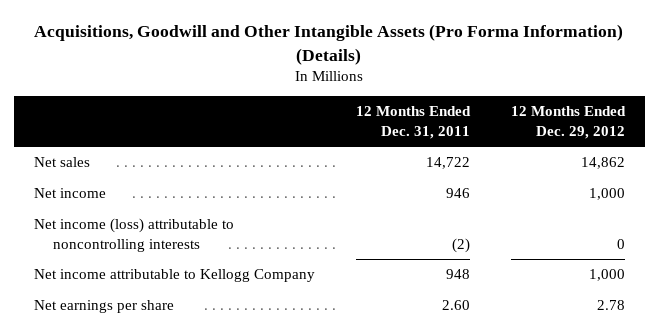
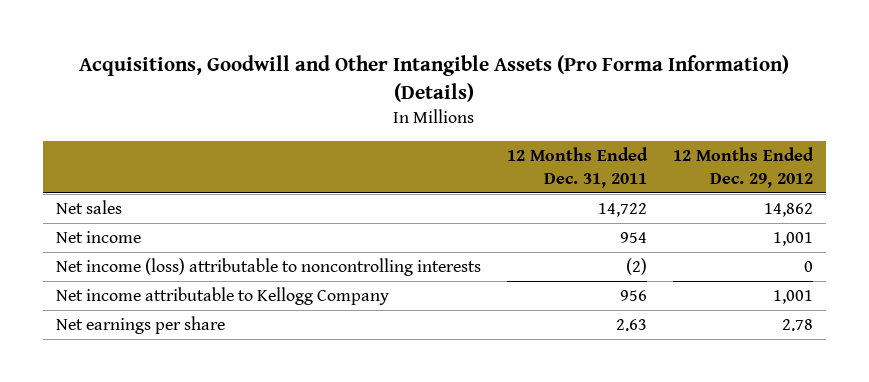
- Net income | 946 | 1,000
+ Net income | 954 | 1,001
- Net income attributable to Kellogg Company | 948 | 1,000
- Net earnings per share | 2.60 | 2.78
+ Net income attributable to Kellogg Company | 956 | 1,001
+ Net earnings per share | 2.63 | 2.78

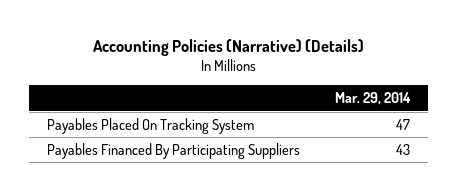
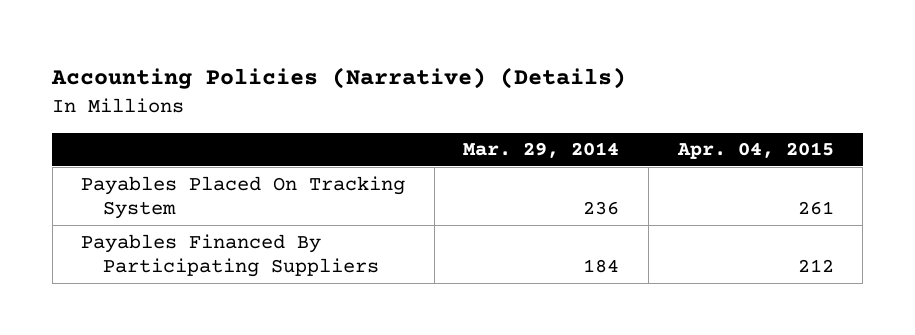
- | Mar. 29, 2014
+ | Mar. 29, 2014 | Apr. 04, 2015
- Payables Placed On Tracking System | 47
- Payables Financed By Participating Suppliers | 43
+ Payables Placed On Tracking System | 236 | 261
+ Payables Financed By Participating Suppliers | 184 | 212

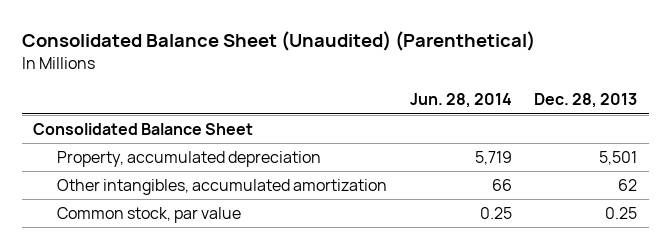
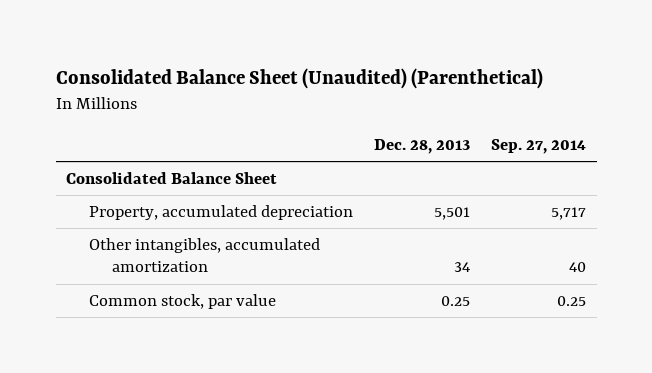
- | Jun. 28, 2014 | Dec. 28, 2013
+ | Dec. 28, 2013 | Sep. 27, 2014
- Other intangibles, accumulated amortization | 66 | 62
+ Other intangibles, accumulated amortization | 34 | 40

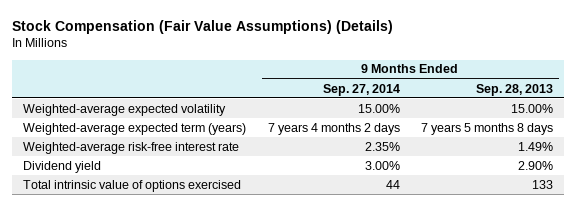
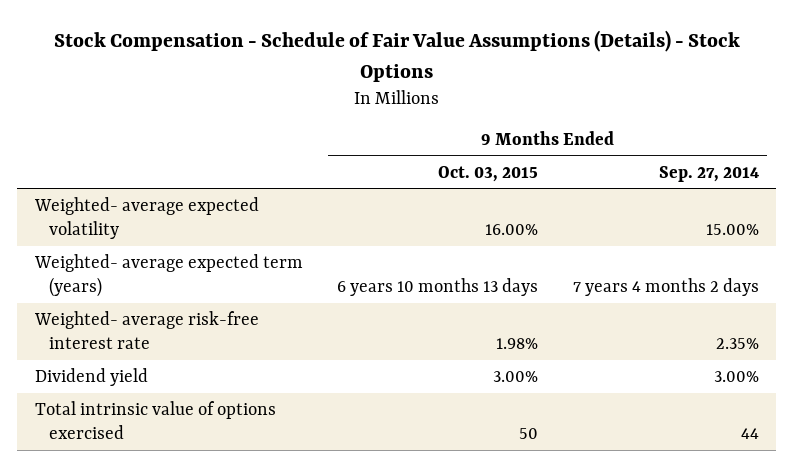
- Stock Compensation (Fair Value Assumptions) (Details)
+ Stock Compensation - Schedule of Fair Value Assumptions (Details) - Stock Options
- | 9 Months Ended Sep. 27, 2014 | 9 Months Ended Sep. 28, 2013
+ | 9 Months Ended Oct. 03, 2015 | 9 Months Ended Sep. 27, 2014
- Weighted-average expected volatility | 15.00% | 15.00%
- Weighted-average expected term (years) | 7 years 4 months 2 days | 7 years 5 months 8 days
- Weighted-average risk-free interest rate | 2.35% | 1.49%
+ Weighted- average expected volatility | 16.00% | 15.00%
+ Weighted- average expected term (years) | 6 years 10 months 13 days | 7 years 4 months 2 days
+ Weighted- average risk-free interest rate | 1.98% | 2.35%

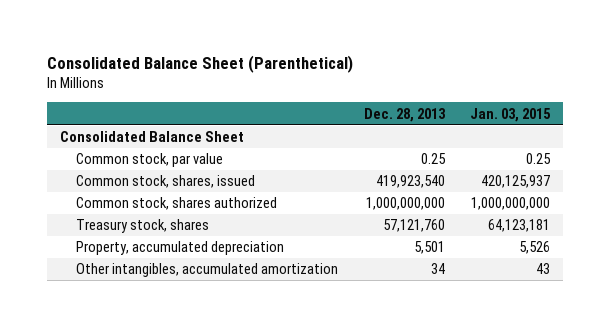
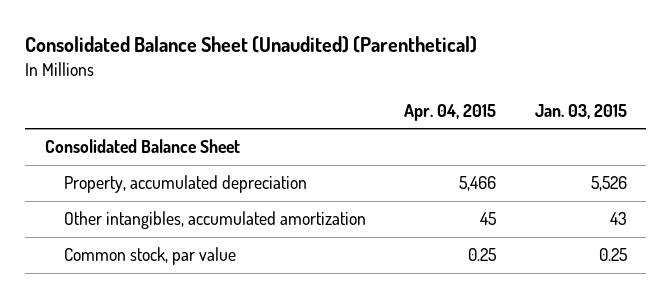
- Consolidated Balance Sheet (Parenthetical)
+ Consolidated Balance Sheet (Unaudited) (Parenthetical)
- | Dec. 28, 2013 | Jan. 03, 2015
+ | Apr. 04, 2015 | Jan. 03, 2015
- Common stock, shares, issued | 419,923,540 | 420,125,937
- Common stock, shares authorized | 1,000,000,000 | 1,000,000,000
- Treasury stock, shares | 57,121,760 | 64,123,181
moved down: Common stock, par value | 0.25 | 0.25

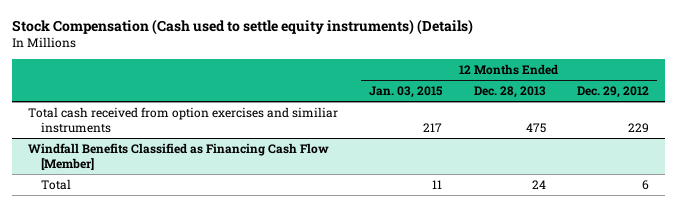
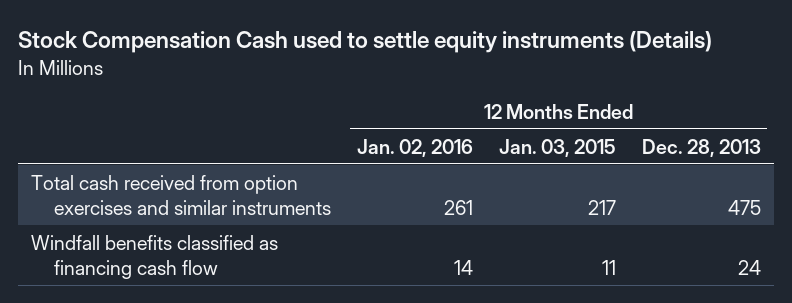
- Stock Compensation (Cash used to settle equity instruments) (Details)
+ Stock Compensation Cash used to settle equity instruments (Details)
- | 12 Months Ended Jan. 03, 2015 | 12 Months Ended Dec. 28, 2013 | 12 Months Ended Dec. 29, 2012
+ | 12 Months Ended Jan. 02, 2016 | 12 Months Ended Jan. 03, 2015 | 12 Months Ended Dec. 28, 2013
- Total cash received from option exercises and similiar instruments | 217 | 475 | 229
- Windfall Benefits Classified as Financing Cash Flow [Member]
- Total | 11 | 24 | 6
+ Total cash received from option exercises and similar instruments | 261 | 217 | 475
+ Windfall benefits classified as financing cash flow | 14 | 11 | 24

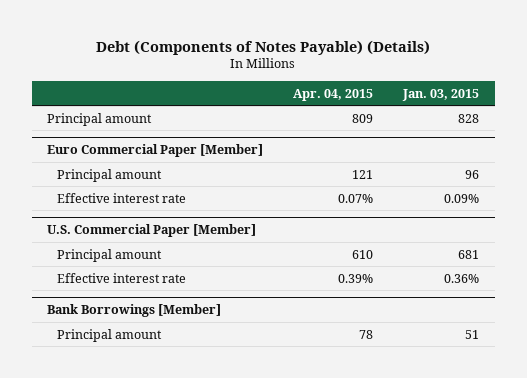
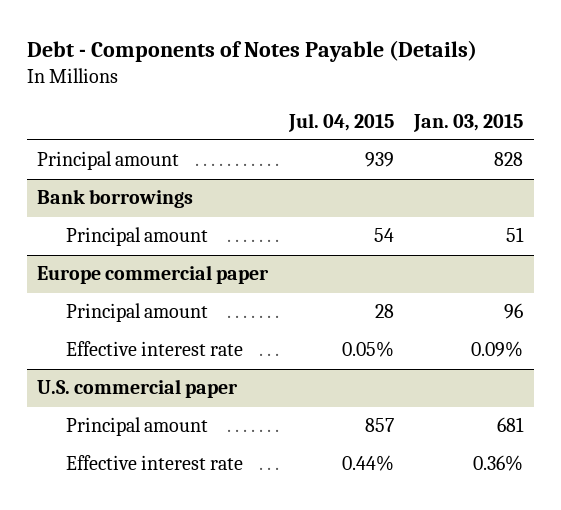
- Debt (Components of Notes Payable) (Details)
+ Debt - Components of Notes Payable (Details)
- | Apr. 04, 2015 | Jan. 03, 2015
+ | Jul. 04, 2015 | Jan. 03, 2015
- Euro Commercial Paper [Member]
+ Bank borrowings
+ Principal amount | 54 | 51
+ Europe commercial paper
- U.S. Commercial Paper [Member]
+ U.S. commercial paper
- Bank Borrowings [Member]
- Principal amount | 78 | 51

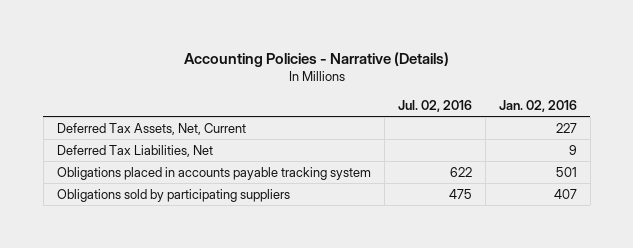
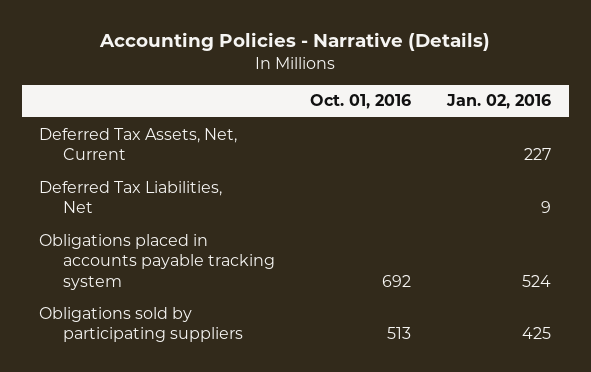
- | Jul. 02, 2016 | Jan. 02, 2016
+ | Oct. 01, 2016 | Jan. 02, 2016
- Obligations placed in accounts payable tracking system | 622 | 501
- Obligations sold by participating suppliers | 475 | 407
+ Obligations placed in accounts payable tracking system | 692 | 524
+ Obligations sold by participating suppliers | 513 | 425

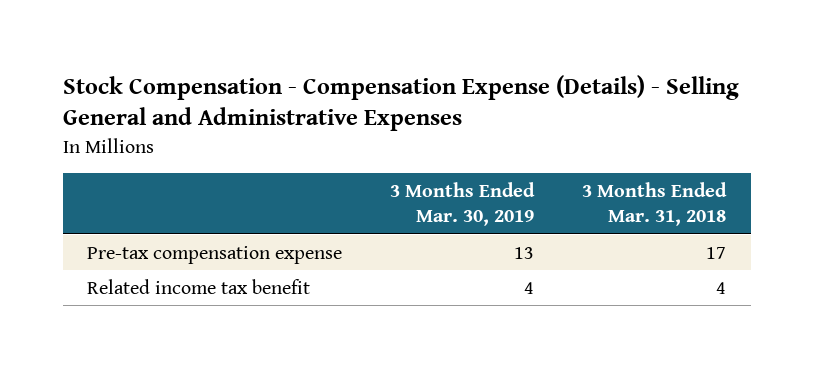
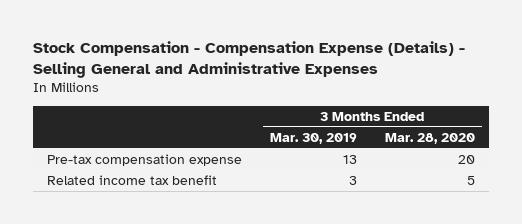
- | 3 Months Ended Mar. 30, 2019 | 3 Months Ended Mar. 31, 2018
+ | 3 Months Ended Mar. 30, 2019 | 3 Months Ended Mar. 28, 2020
- Related income tax benefit | 4 | 4
+ Related income tax benefit | 3 | 5

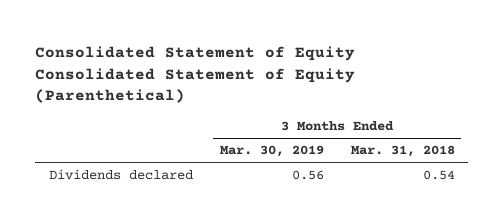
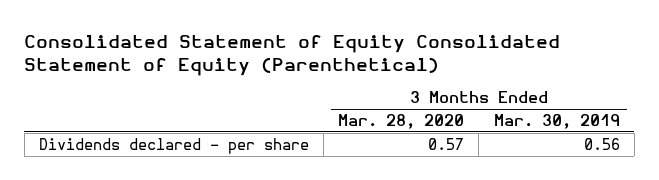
- | 3 Months Ended Mar. 30, 2019 | 3 Months Ended Mar. 31, 2018
+ | 3 Months Ended Mar. 28, 2020 | 3 Months Ended Mar. 30, 2019
- Dividends declared | 0.56 | 0.54
+ Dividends declared - per share | 0.57 | 0.56

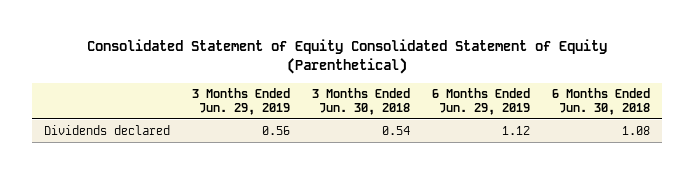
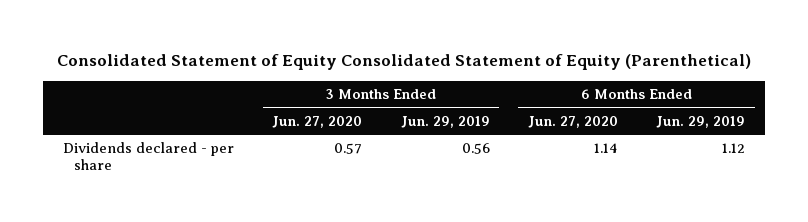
- | 3 Months Ended Jun. 29, 2019 | 3 Months Ended Jun. 30, 2018 | 6 Months Ended Jun. 29, 2019 | 6 Months Ended Jun. 30, 2018
+ | 3 Months Ended Jun. 27, 2020 | 3 Months Ended Jun. 29, 2019 | 6 Months Ended Jun. 27, 2020 | 6 Months Ended Jun. 29, 2019
- Dividends declared | 0.56 | 0.54 | 1.12 | 1.08
+ Dividends declared - per share | 0.57 | 0.56 | 1.14 | 1.12

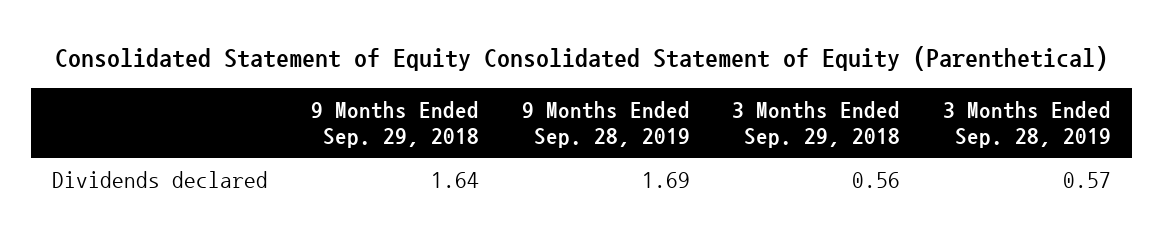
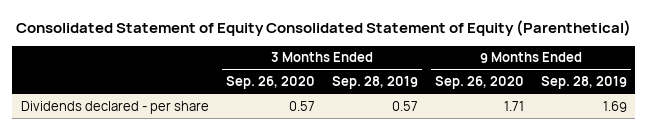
- | 9 Months Ended Sep. 29, 2018 | 9 Months Ended Sep. 28, 2019 | 3 Months Ended Sep. 29, 2018 | 3 Months Ended Sep. 28, 2019
+ | 3 Months Ended Sep. 26, 2020 | 3 Months Ended Sep. 28, 2019 | 9 Months Ended Sep. 26, 2020 | 9 Months Ended Sep. 28, 2019
- Dividends declared | 1.64 | 1.69 | 0.56 | 0.57
+ Dividends declared - per share | 0.57 | 0.57 | 1.71 | 1.69

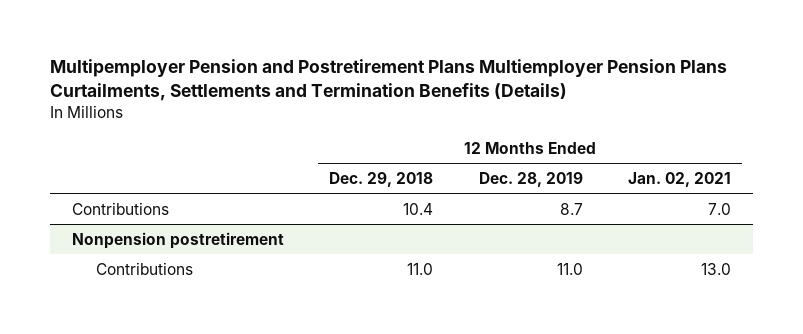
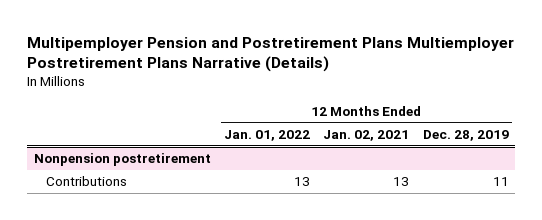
- Multipemployer Pension and Postretirement Plans Multiemployer Pension Plans Curtailments, Settlements and Termination Benefits (Details)
+ Multipemployer Pension and Postretirement Plans Multiemployer Postretirement Plans Narrative (Details)
- | 12 Months Ended Dec. 29, 2018 | 12 Months Ended Dec. 28, 2019 | 12 Months Ended Jan. 02, 2021
+ | 12 Months Ended Jan. 01, 2022 | 12 Months Ended Jan. 02, 2021 | 12 Months Ended Dec. 28, 2019
- Contributions | 10.4 | 8.7 | 7.0
@ Nonpension postretirement
- Contributions | 11.0 | 11.0 | 13.0
+ Contributions | 13 | 13 | 11

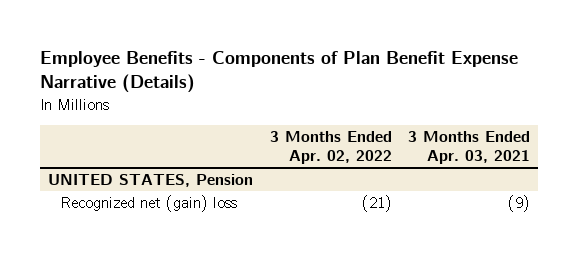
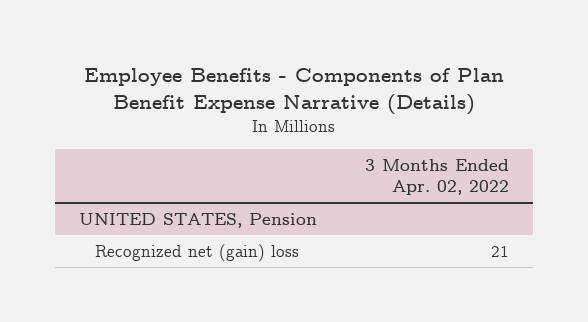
- | 3 Months Ended Apr. 02, 2022 | 3 Months Ended Apr. 03, 2021
+ | 3 Months Ended Apr. 02, 2022
@ UNITED STATES, Pension
- Recognized net (gain) loss | (21) | (9)
+ Recognized net (gain) loss | 21

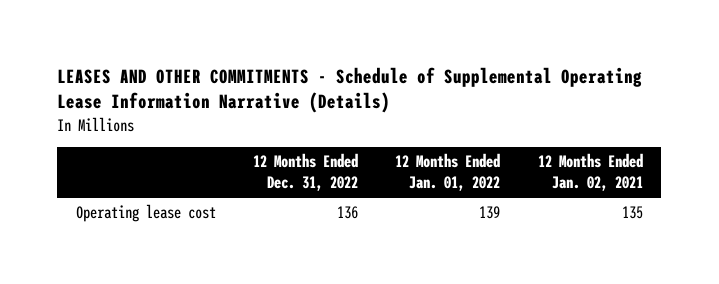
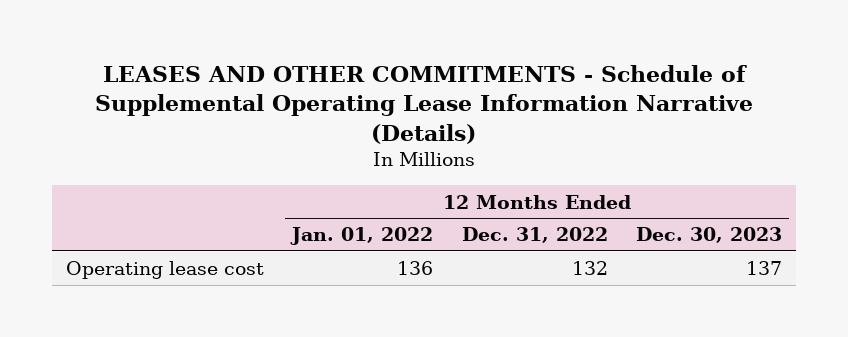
- | 12 Months Ended Dec. 31, 2022 | 12 Months Ended Jan. 01, 2022 | 12 Months Ended Jan. 02, 2021
+ | 12 Months Ended Jan. 01, 2022 | 12 Months Ended Dec. 31, 2022 | 12 Months Ended Dec. 30, 2023
- Operating lease cost | 136 | 139 | 135
+ Operating lease cost | 136 | 132 | 137

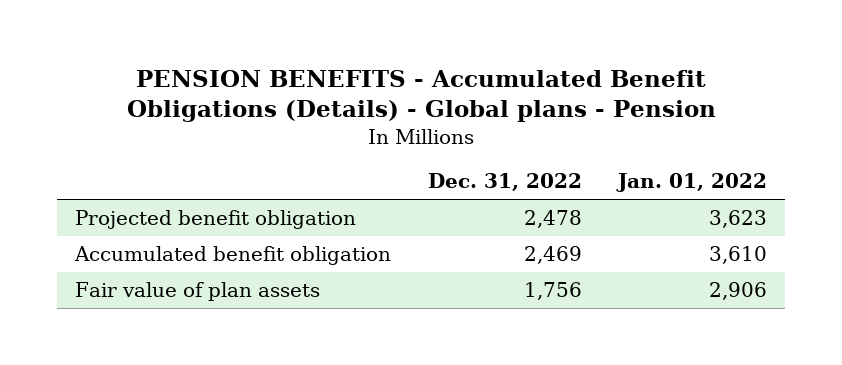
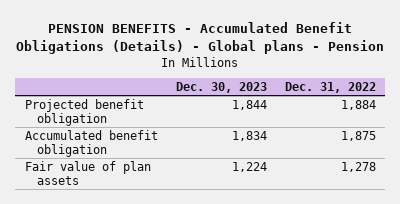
- | Dec. 31, 2022 | Jan. 01, 2022
+ | Dec. 30, 2023 | Dec. 31, 2022
- Projected benefit obligation | 2,478 | 3,623
- Accumulated benefit obligation | 2,469 | 3,610
- Fair value of plan assets | 1,756 | 2,906
+ Projected benefit obligation | 1,844 | 1,884
+ Accumulated benefit obligation | 1,834 | 1,875
+ Fair value of plan assets | 1,224 | 1,278

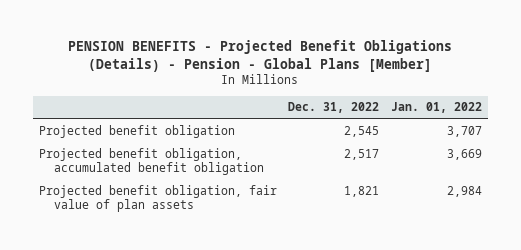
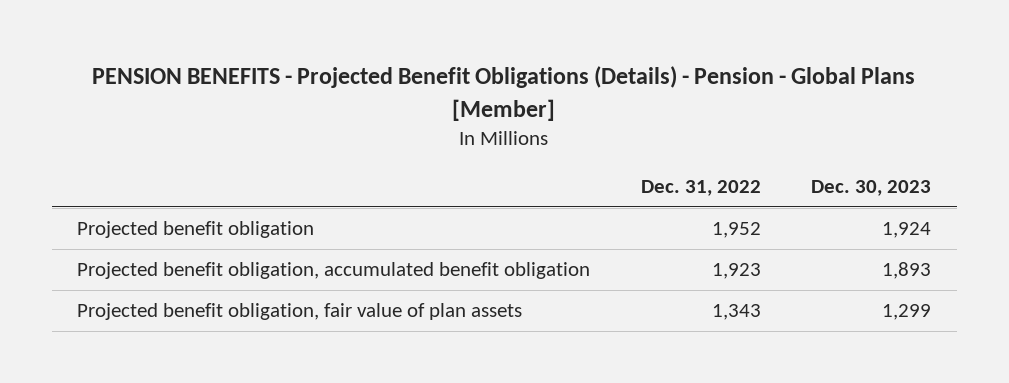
- | Dec. 31, 2022 | Jan. 01, 2022
+ | Dec. 31, 2022 | Dec. 30, 2023
- Projected benefit obligation | 2,545 | 3,707
- Projected benefit obligation, accumulated benefit obligation | 2,517 | 3,669
- Projected benefit obligation, fair value of plan assets | 1,821 | 2,984
+ Projected benefit obligation | 1,952 | 1,924
+ Projected benefit obligation, accumulated benefit obligation | 1,923 | 1,893
+ Projected benefit obligation, fair value of plan assets | 1,343 | 1,299

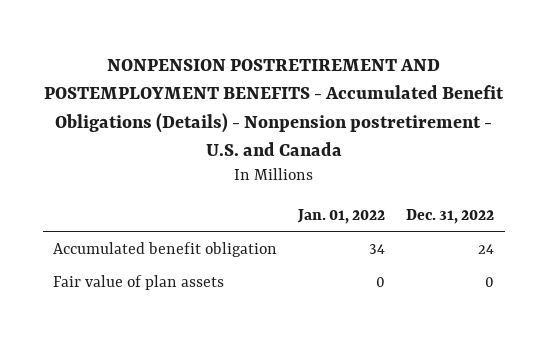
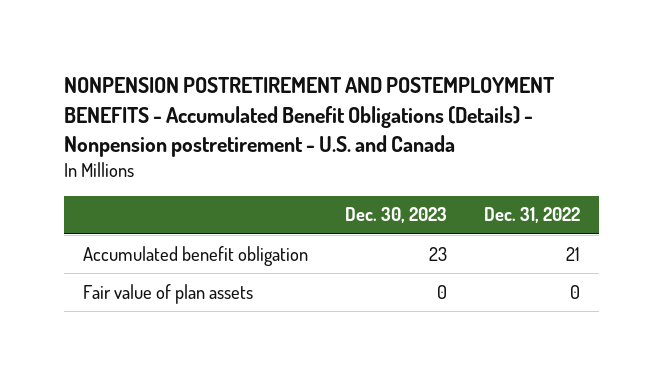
- | Jan. 01, 2022 | Dec. 31, 2022
+ | Dec. 30, 2023 | Dec. 31, 2022
- Accumulated benefit obligation | 34 | 24
+ Accumulated benefit obligation | 23 | 21

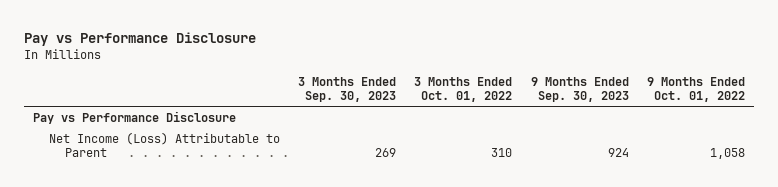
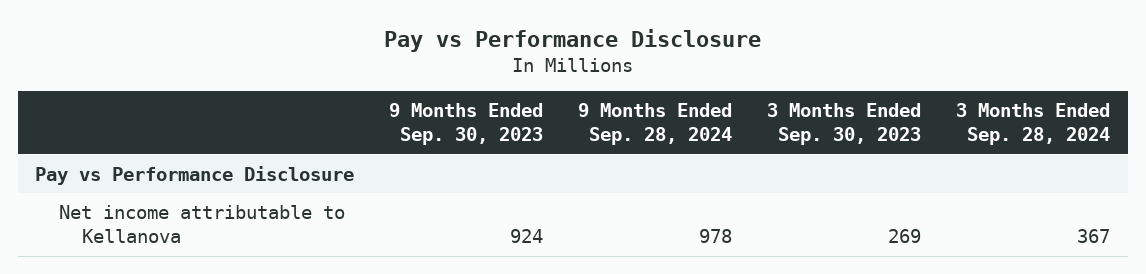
- | 3 Months Ended Sep. 30, 2023 | 3 Months Ended Oct. 01, 2022 | 9 Months Ended Sep. 30, 2023 | 9 Months Ended Oct. 01, 2022
+ | 9 Months Ended Sep. 30, 2023 | 9 Months Ended Sep. 28, 2024 | 3 Months Ended Sep. 30, 2023 | 3 Months Ended Sep. 28, 2024
- Net Income (Loss) Attributable to Parent | 269 | 310 | 924 | 1,058
+ Net income attributable to Kellanova | 924 | 978 | 269 | 367

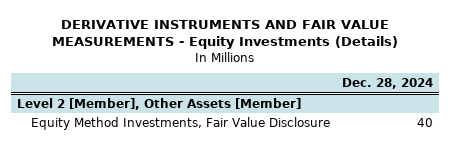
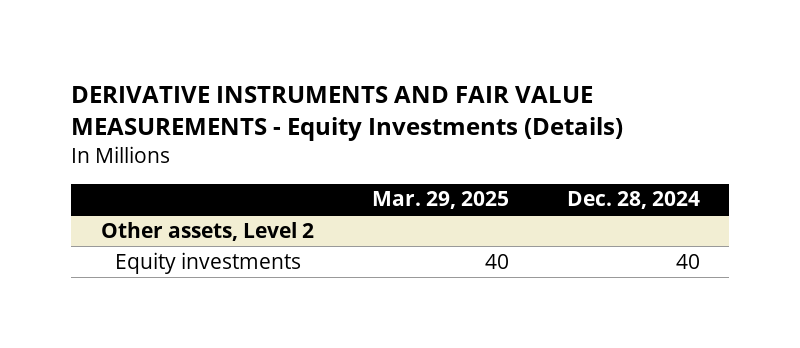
- | Dec. 28, 2024
+ | Mar. 29, 2025 | Dec. 28, 2024
- Level 2 [Member], Other Assets [Member]
- Equity Method Investments, Fair Value Disclosure | 40
+ Other assets, Level 2
+ Equity investments | 40 | 40

